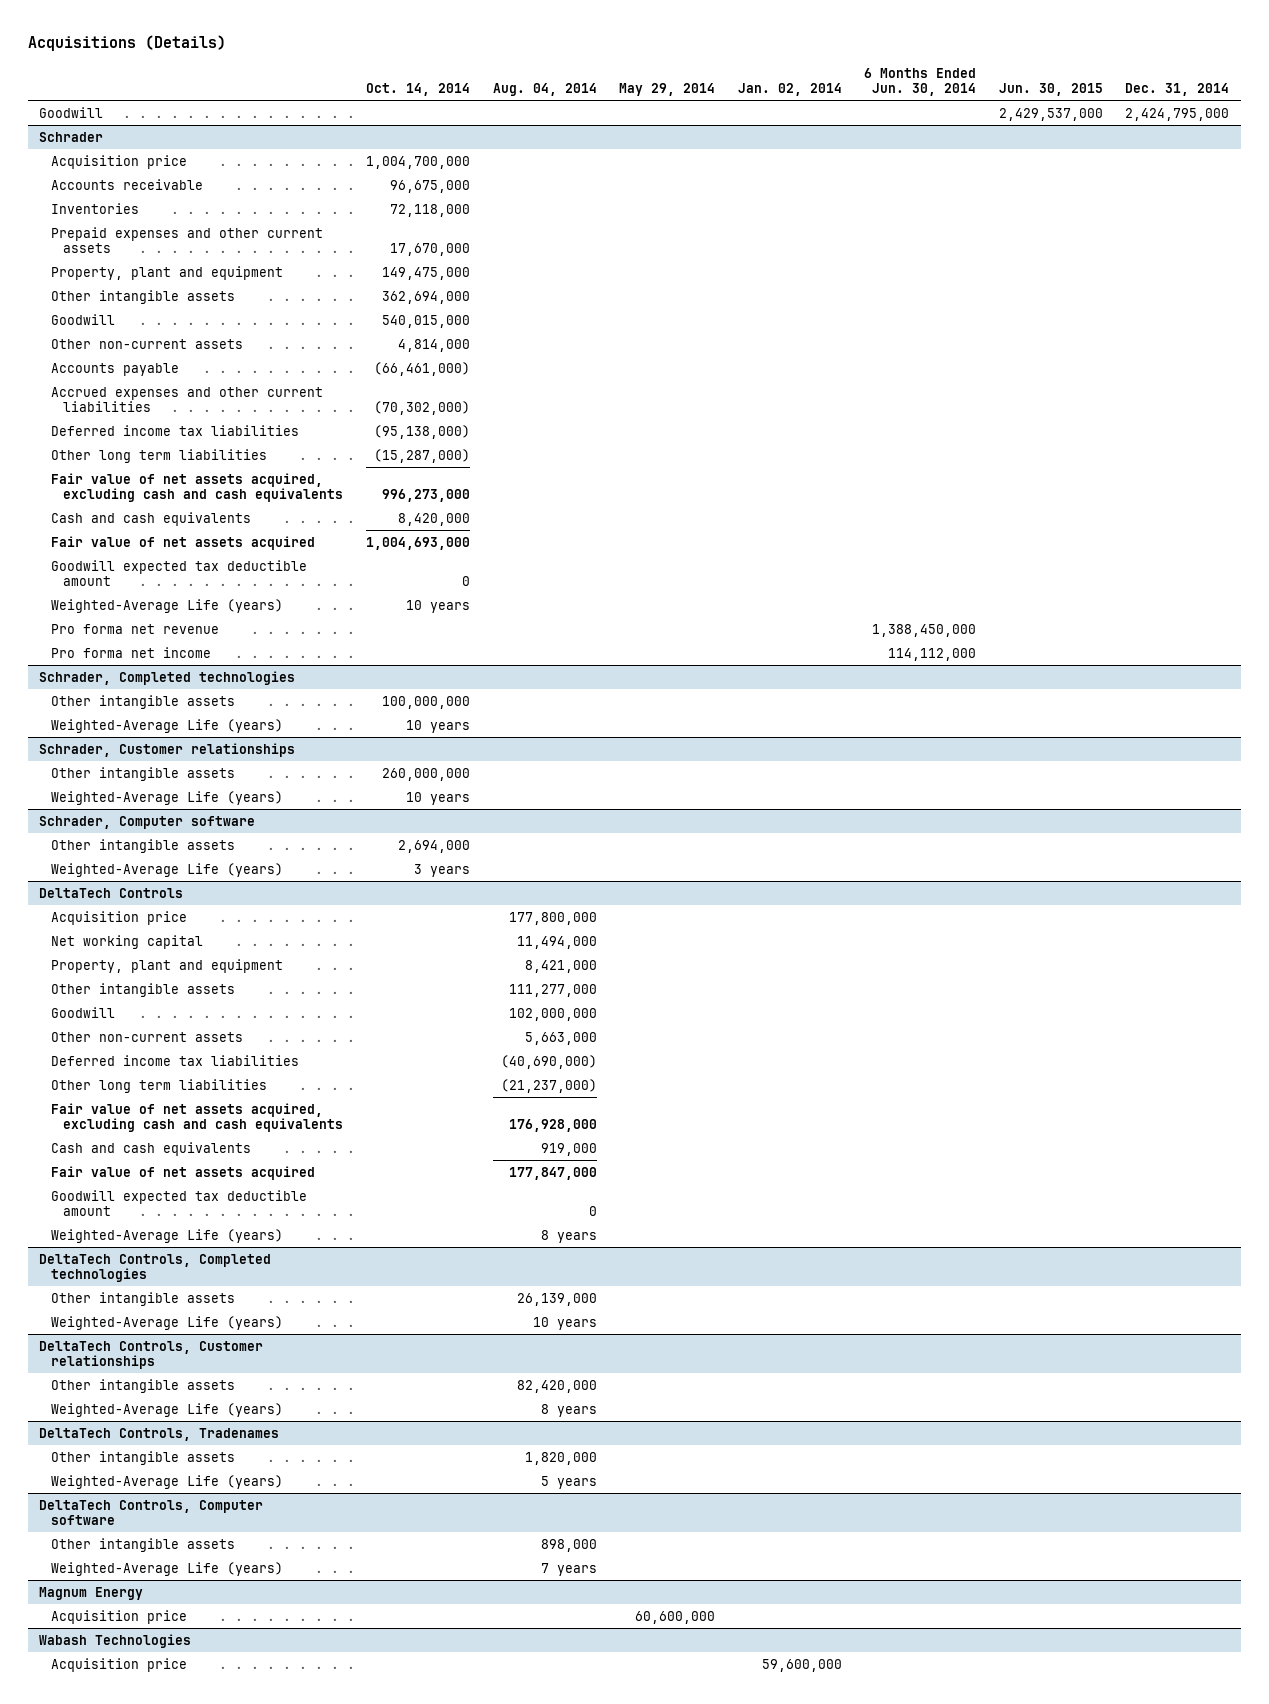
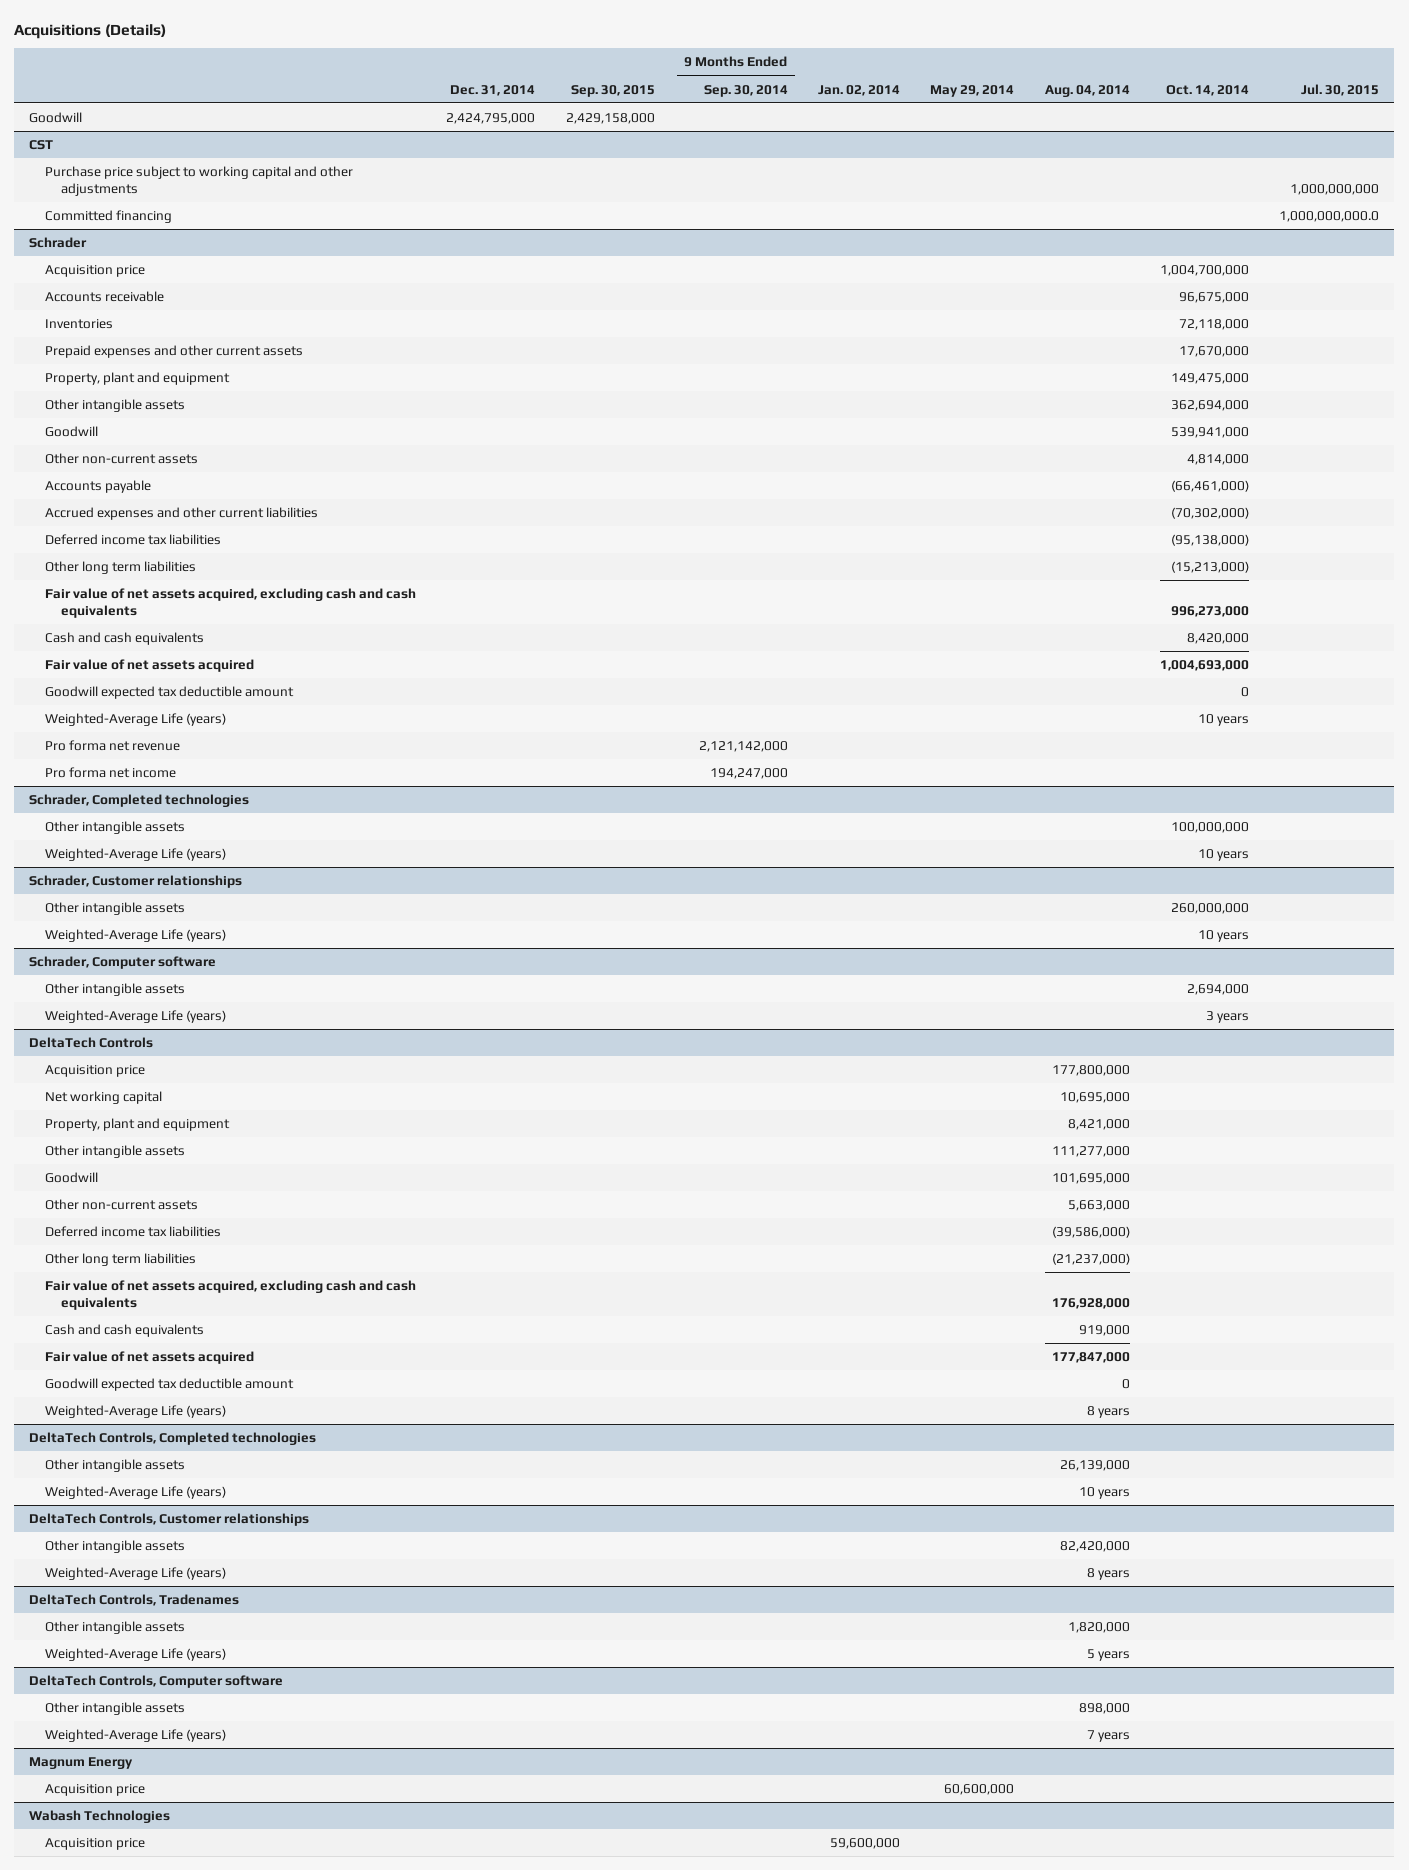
- | Oct. 14, 2014 | Aug. 04, 2014 | May 29, 2014 | Jan. 02, 2014 | 6 Months Ended Jun. 30, 2014 | Jun. 30, 2015 | Dec. 31, 2014
+ | Dec. 31, 2014 | Sep. 30, 2015 | 9 Months Ended Sep. 30, 2014 | Jan. 02, 2014 | May 29, 2014 | Aug. 04, 2014 | Oct. 14, 2014 | Jul. 30, 2015
+ CST
+ Purchase price subject to working capital and other adjustments | | | | | | | | 1,000,000,000
+ Committed financing | | | | | | | | 1,000,000,000.0
@ Schrader
- Goodwill | 540,015,000 | | | | | |
+ Goodwill | | | | | | | 539,941,000 |
- Other long term liabilities | (15,287,000) | | | | | |
+ Other long term liabilities | | | | | | | (15,213,000) |
@ DeltaTech Controls
- Net working capital | | 11,494,000 | | | | |
+ Net working capital | | | | | | 10,695,000 | |
- Goodwill | | 102,000,000 | | | | |
+ Goodwill | | | | | | 101,695,000 | |
- Deferred income tax liabilities | | (40,690,000) | | | | |
+ Deferred income tax liabilities | | | | | | (39,586,000) | |

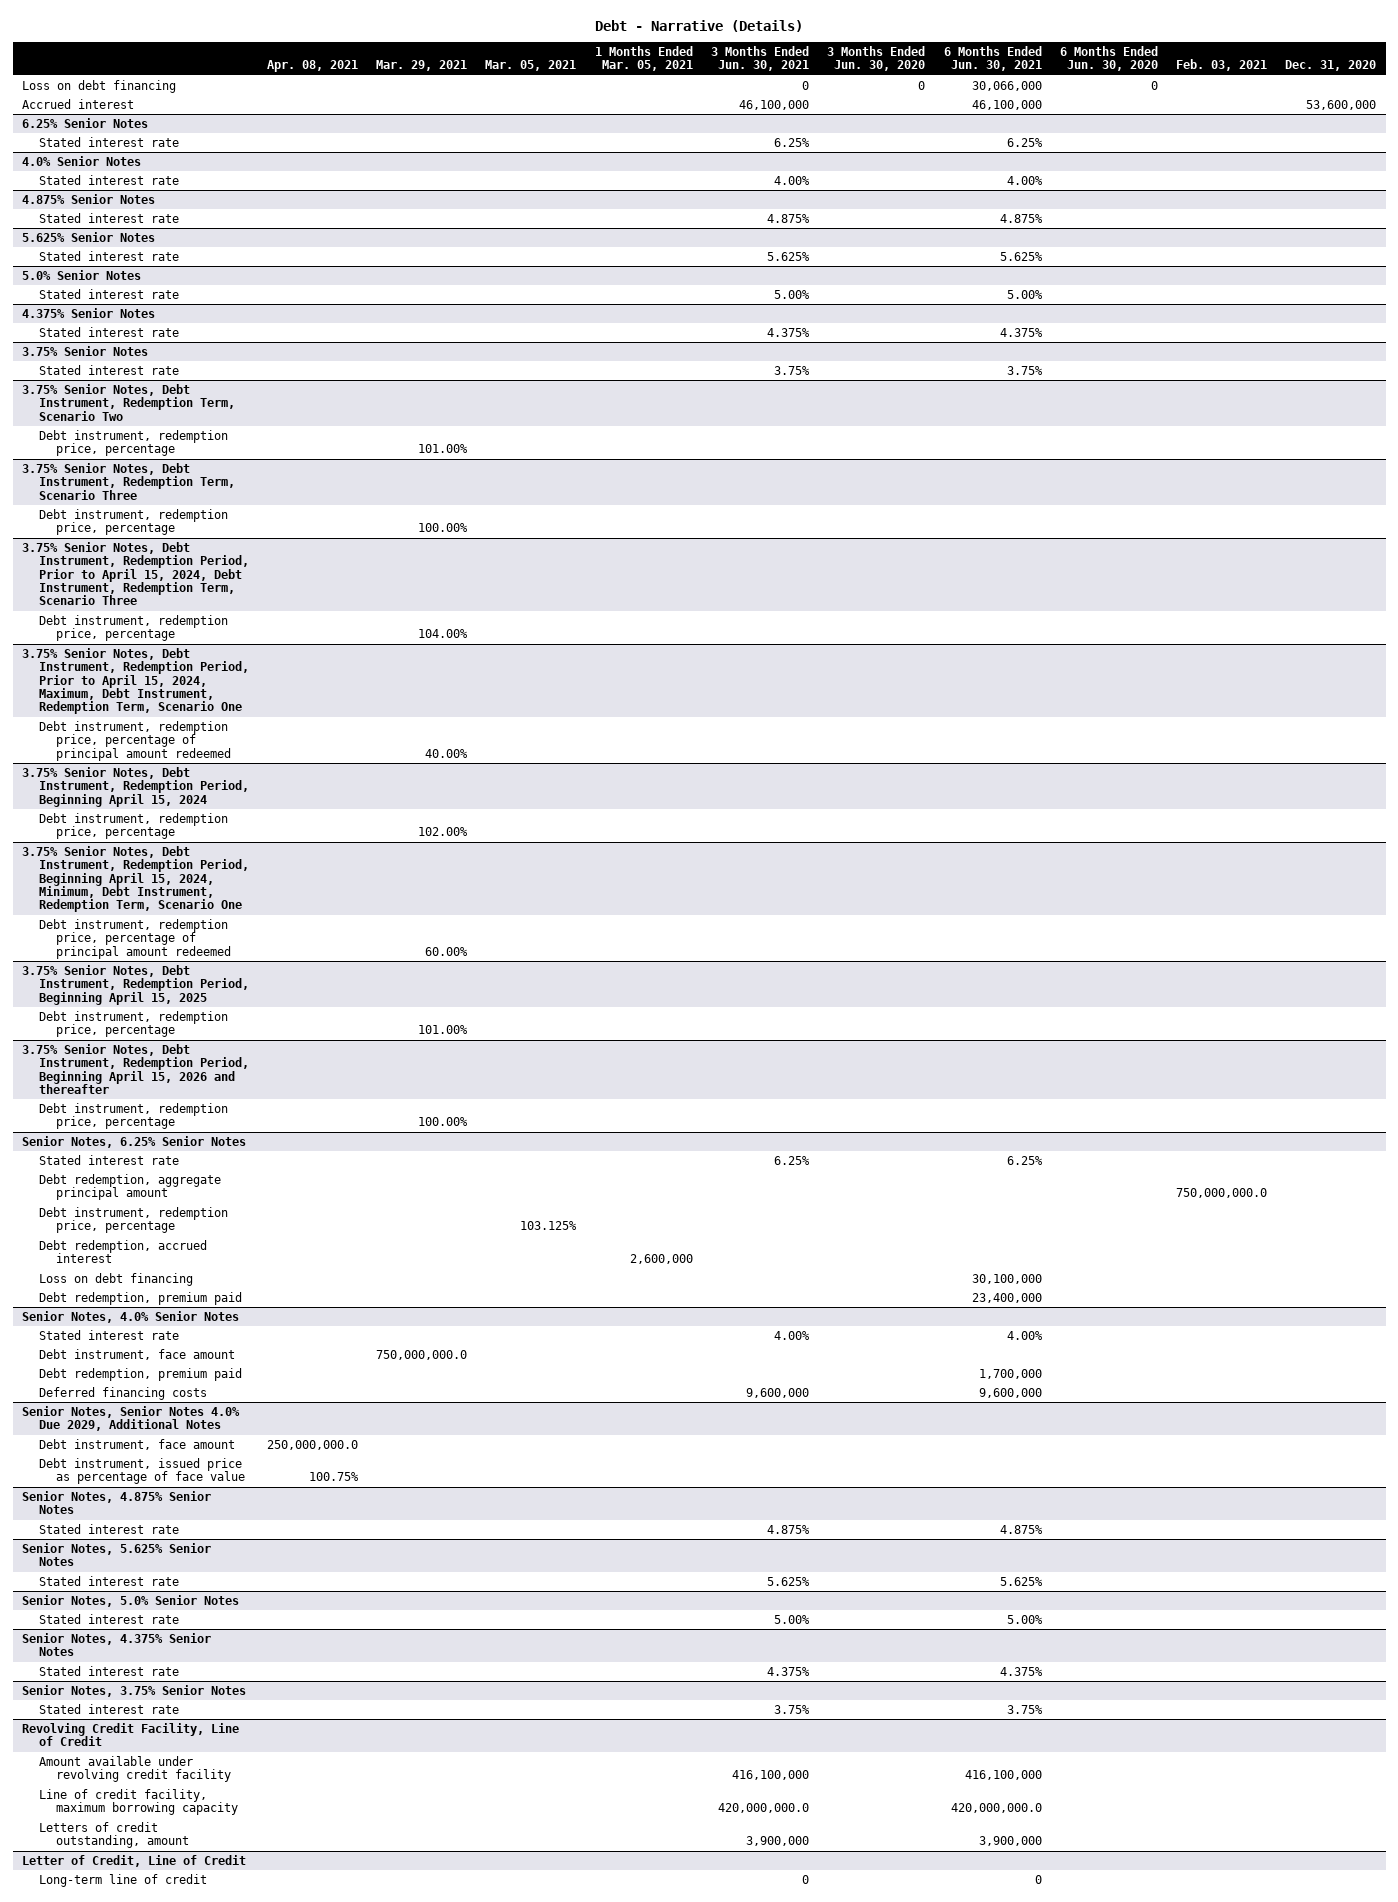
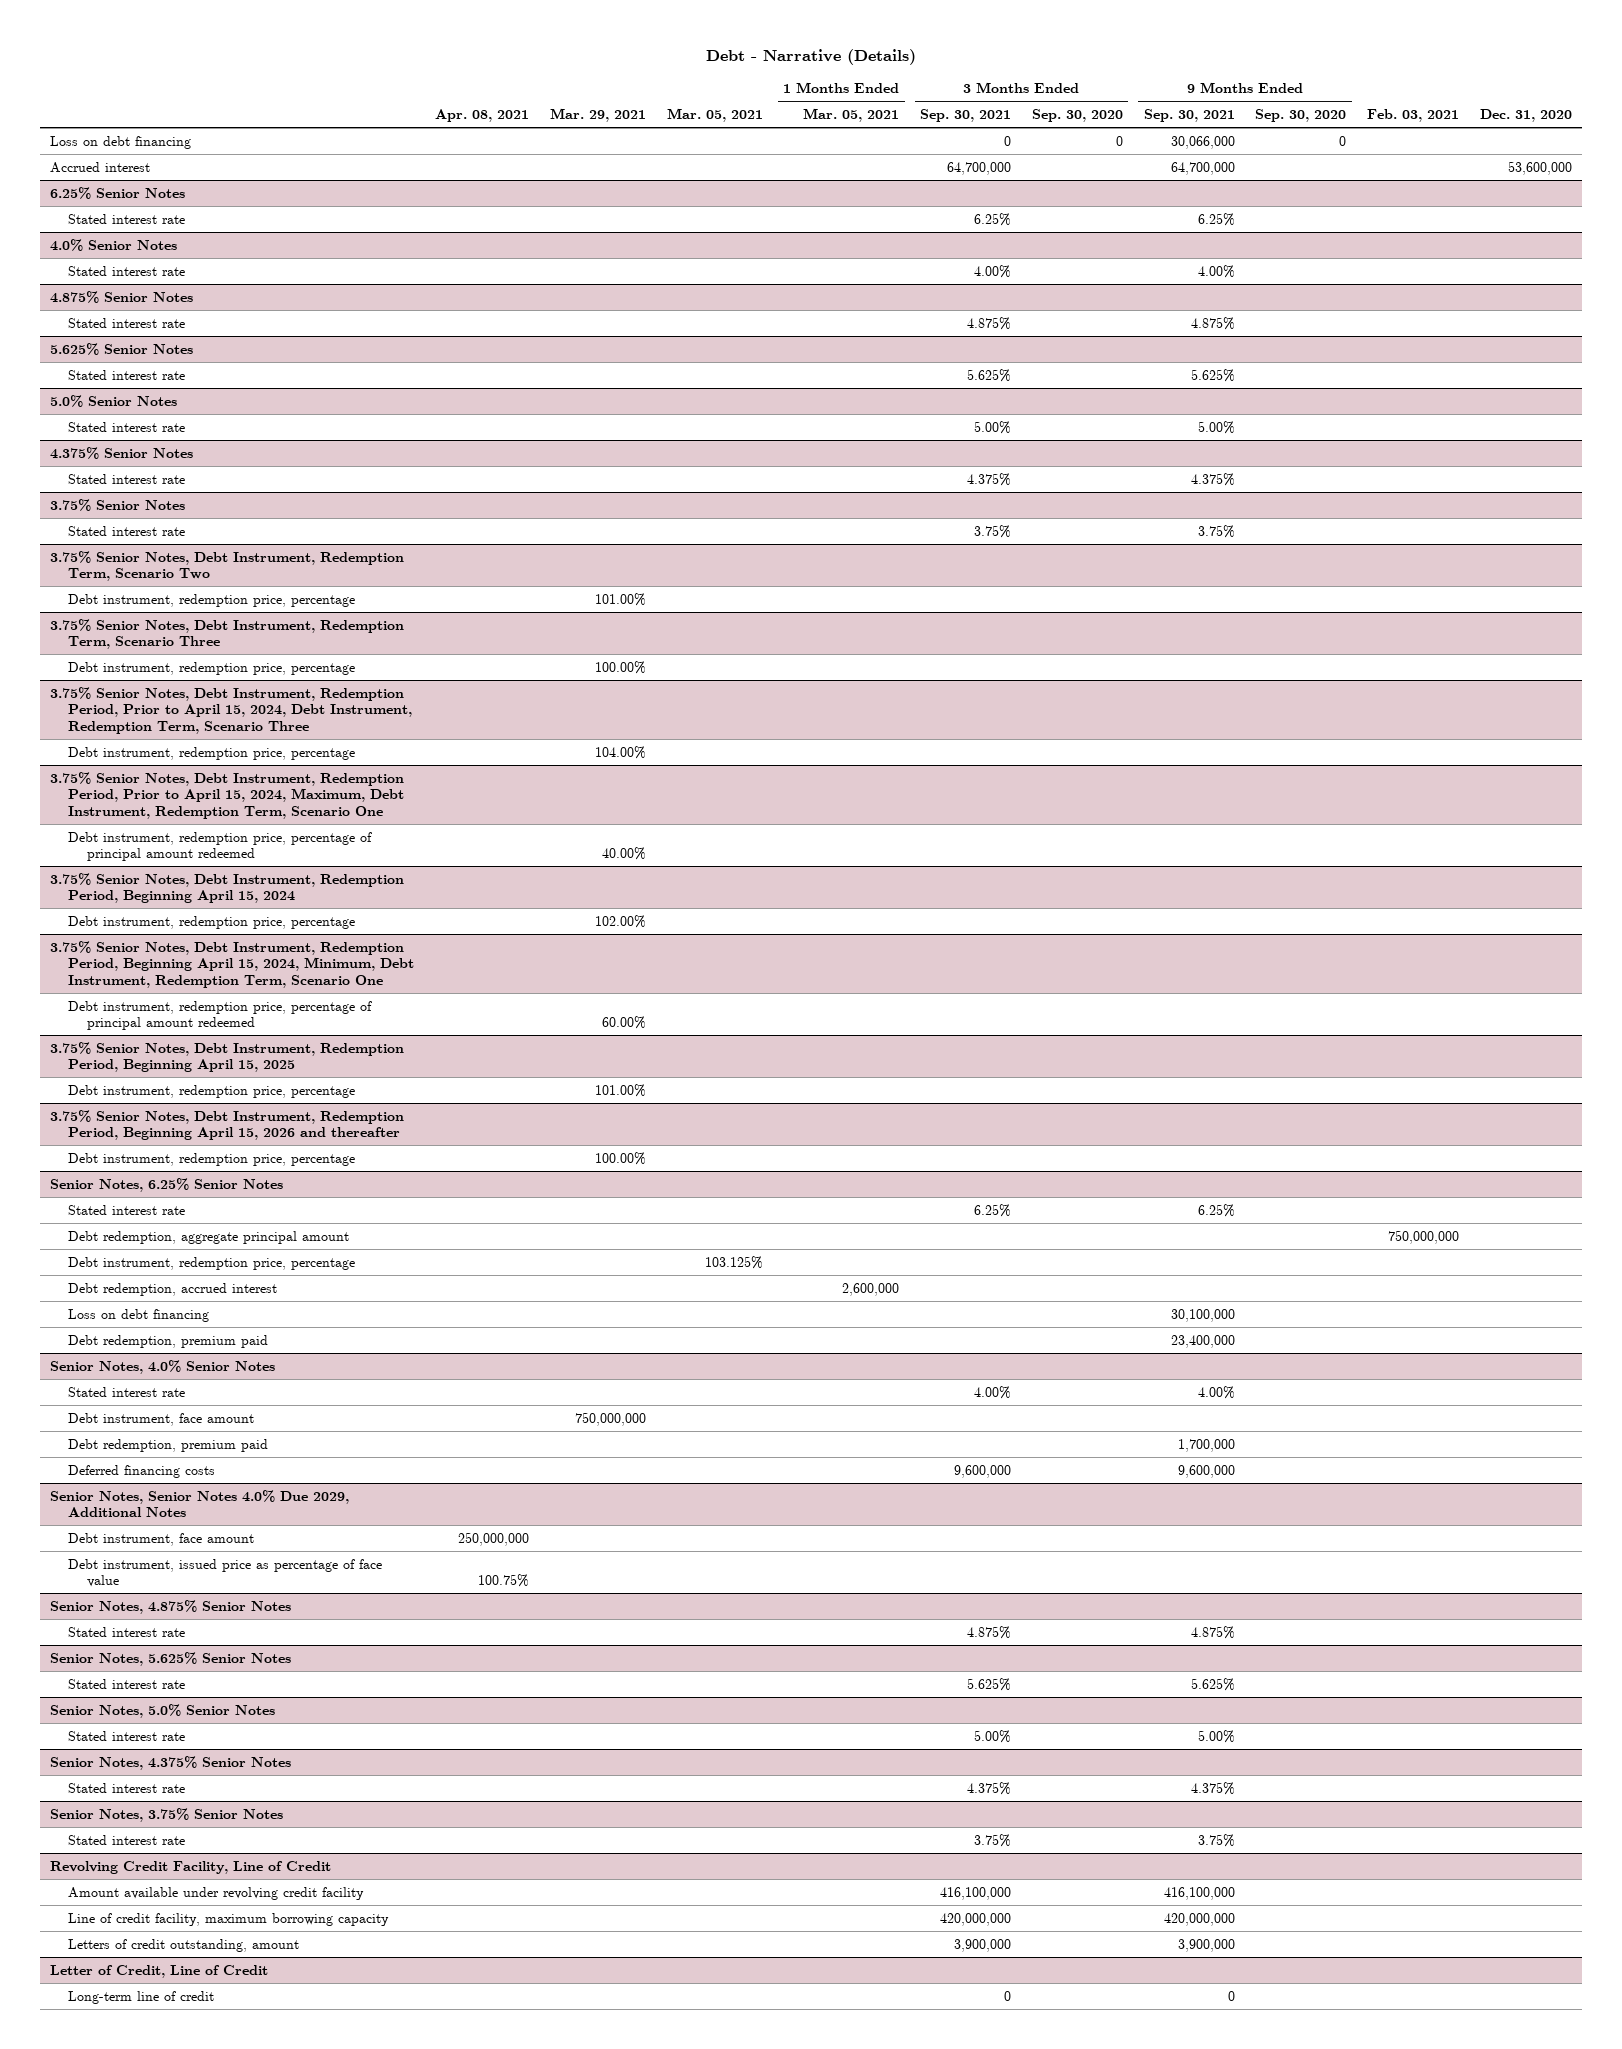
- | Apr. 08, 2021 | Mar. 29, 2021 | Mar. 05, 2021 | 1 Months Ended Mar. 05, 2021 | 3 Months Ended Jun. 30, 2021 | 3 Months Ended Jun. 30, 2020 | 6 Months Ended Jun. 30, 2021 | 6 Months Ended Jun. 30, 2020 | Feb. 03, 2021 | Dec. 31, 2020
+ | Apr. 08, 2021 | Mar. 29, 2021 | Mar. 05, 2021 | 1 Months Ended Mar. 05, 2021 | 3 Months Ended Sep. 30, 2021 | 3 Months Ended Sep. 30, 2020 | 9 Months Ended Sep. 30, 2021 | 9 Months Ended Sep. 30, 2020 | Feb. 03, 2021 | Dec. 31, 2020
@ Senior Notes, 6.25% Senior Notes
- Debt redemption, aggregate principal amount | | | | | | | | | 750,000,000.0 |
+ Debt redemption, aggregate principal amount | | | | | | | | | 750,000,000 |
@ Senior Notes, 4.0% Senior Notes
- Debt instrument, face amount | | 750,000,000.0 | | | | | | | |
+ Debt instrument, face amount | | 750,000,000 | | | | | | | |
@ Senior Notes, Senior Notes 4.0% Due 2029, Additional Notes
- Debt instrument, face amount | 250,000,000.0 | | | | | | | | |
+ Debt instrument, face amount | 250,000,000 | | | | | | | | |

